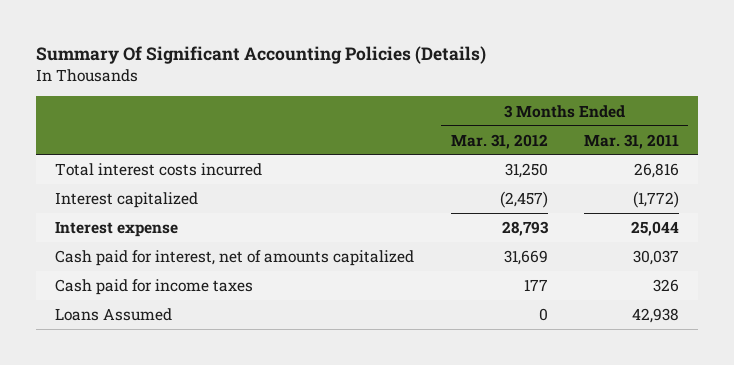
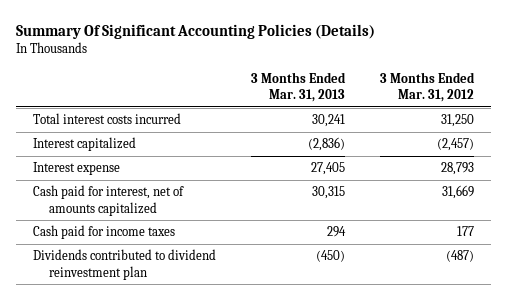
- | 3 Months Ended Mar. 31, 2012 | 3 Months Ended Mar. 31, 2011
+ | 3 Months Ended Mar. 31, 2013 | 3 Months Ended Mar. 31, 2012
- Loans Assumed | 0 | 42,938
+ Dividends contributed to dividend reinvestment plan | (450) | (487)

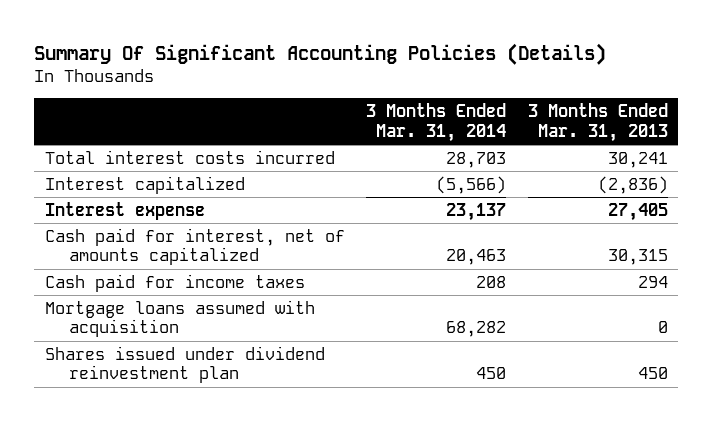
- | 3 Months Ended Mar. 31, 2013 | 3 Months Ended Mar. 31, 2012
+ | 3 Months Ended Mar. 31, 2014 | 3 Months Ended Mar. 31, 2013
- Dividends contributed to dividend reinvestment plan | (450) | (487)
+ Mortgage loans assumed with acquisition | 68,282 | 0
+ Shares issued under dividend reinvestment plan | 450 | 450

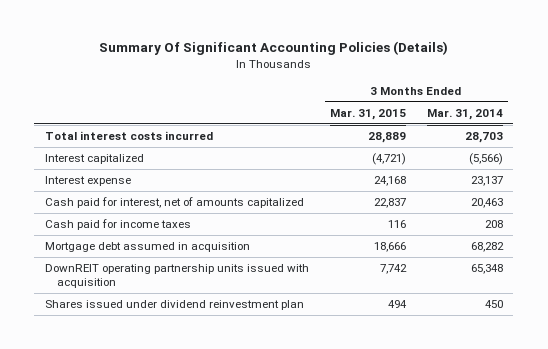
- | 3 Months Ended Mar. 31, 2014 | 3 Months Ended Mar. 31, 2013
+ | 3 Months Ended Mar. 31, 2015 | 3 Months Ended Mar. 31, 2014
- Mortgage loans assumed with acquisition | 68,282 | 0
+ Mortgage debt assumed in acquisition | 18,666 | 68,282
+ DownREIT operating partnership units issued with acquisition | 7,742 | 65,348

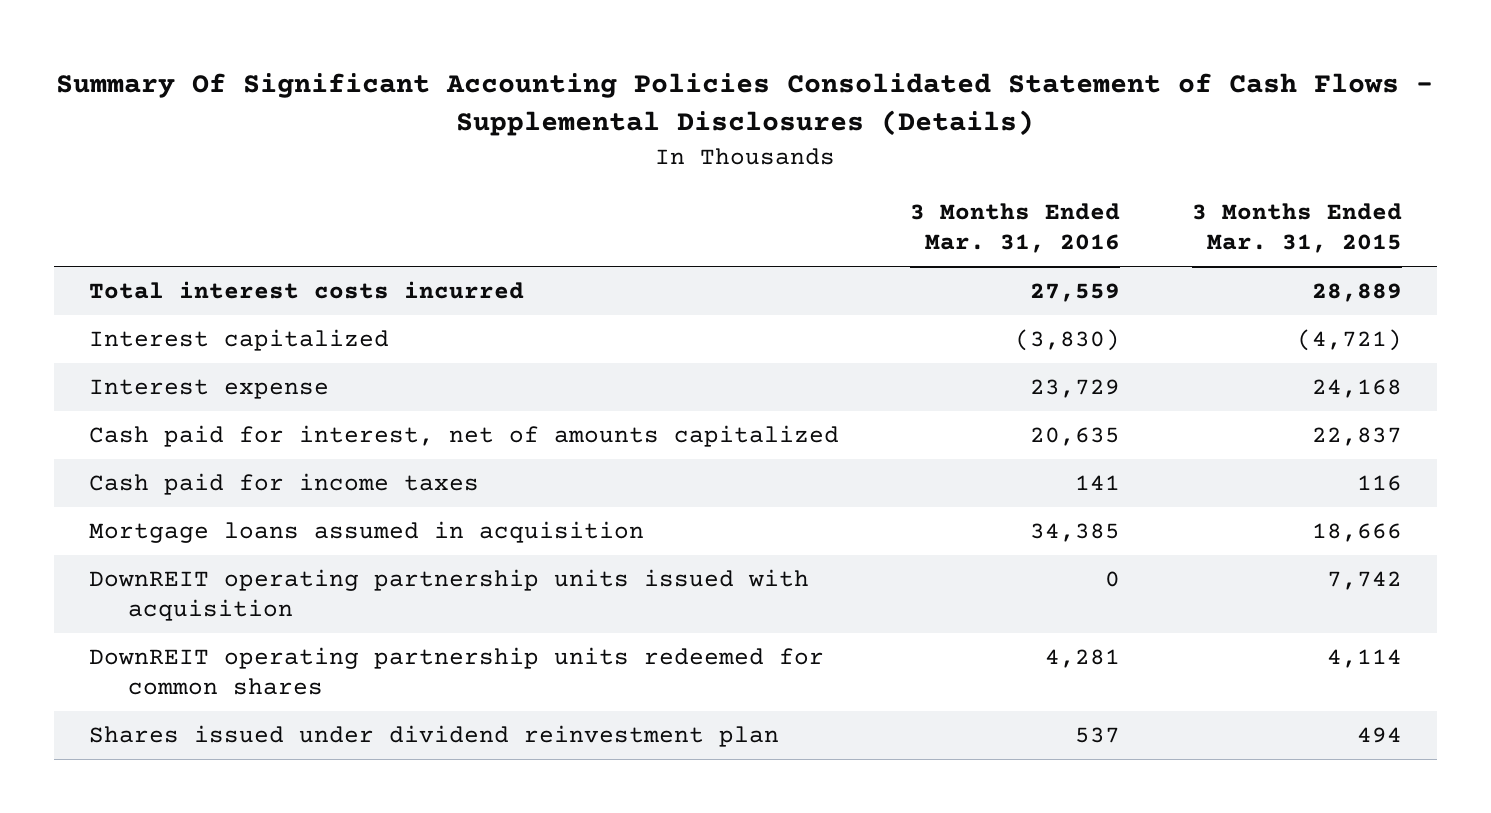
- Summary Of Significant Accounting Policies (Details)
+ Summary Of Significant Accounting Policies Consolidated Statement of Cash Flows - Supplemental Disclosures (Details)
- | 3 Months Ended Mar. 31, 2015 | 3 Months Ended Mar. 31, 2014
+ | 3 Months Ended Mar. 31, 2016 | 3 Months Ended Mar. 31, 2015
- Mortgage debt assumed in acquisition | 18,666 | 68,282
+ Mortgage loans assumed in acquisition | 34,385 | 18,666
+ DownREIT operating partnership units redeemed for common shares | 4,281 | 4,114

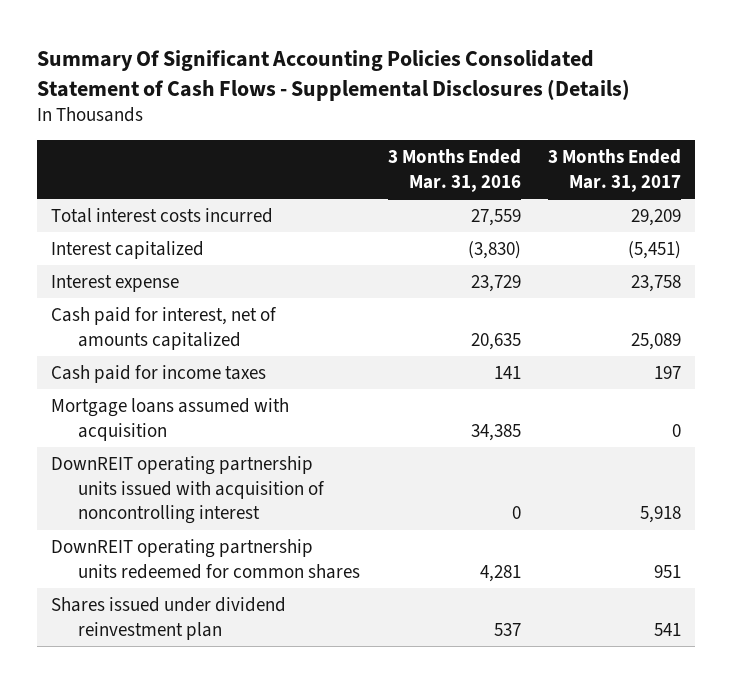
- | 3 Months Ended Mar. 31, 2016 | 3 Months Ended Mar. 31, 2015
+ | 3 Months Ended Mar. 31, 2016 | 3 Months Ended Mar. 31, 2017
- Mortgage loans assumed in acquisition | 34,385 | 18,666
- DownREIT operating partnership units issued with acquisition | 0 | 7,742
+ Mortgage loans assumed with acquisition | 34,385 | 0
+ DownREIT operating partnership units issued with acquisition of noncontrolling interest | 0 | 5,918

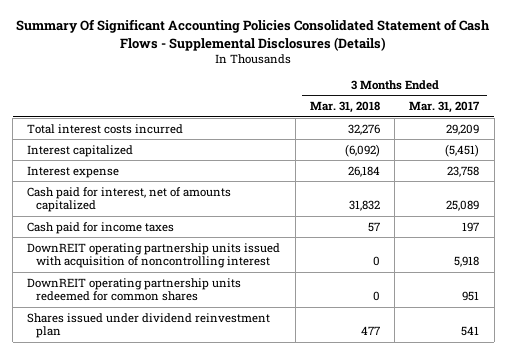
- | 3 Months Ended Mar. 31, 2016 | 3 Months Ended Mar. 31, 2017
+ | 3 Months Ended Mar. 31, 2018 | 3 Months Ended Mar. 31, 2017
- Mortgage loans assumed with acquisition | 34,385 | 0

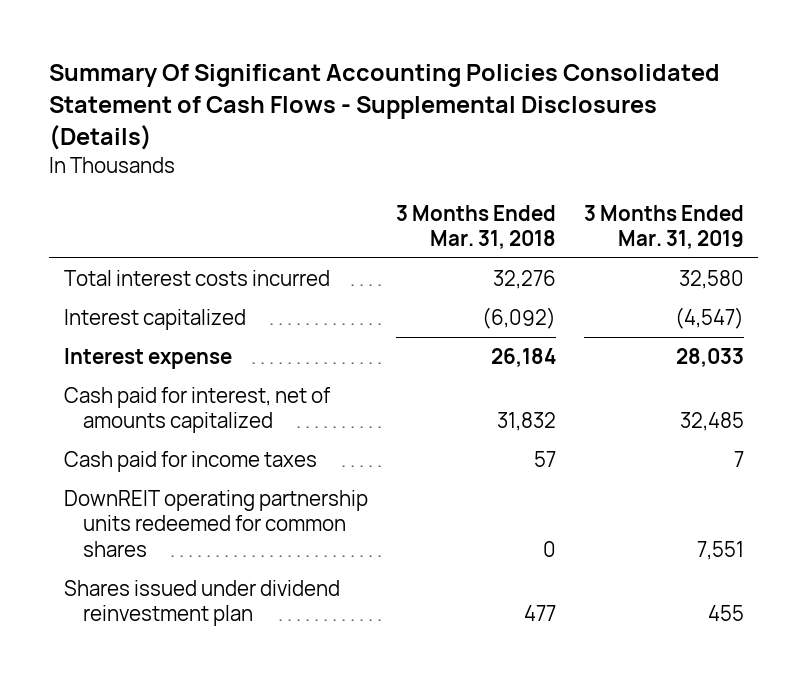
- | 3 Months Ended Mar. 31, 2018 | 3 Months Ended Mar. 31, 2017
+ | 3 Months Ended Mar. 31, 2018 | 3 Months Ended Mar. 31, 2019
- DownREIT operating partnership units issued with acquisition of noncontrolling interest | 0 | 5,918

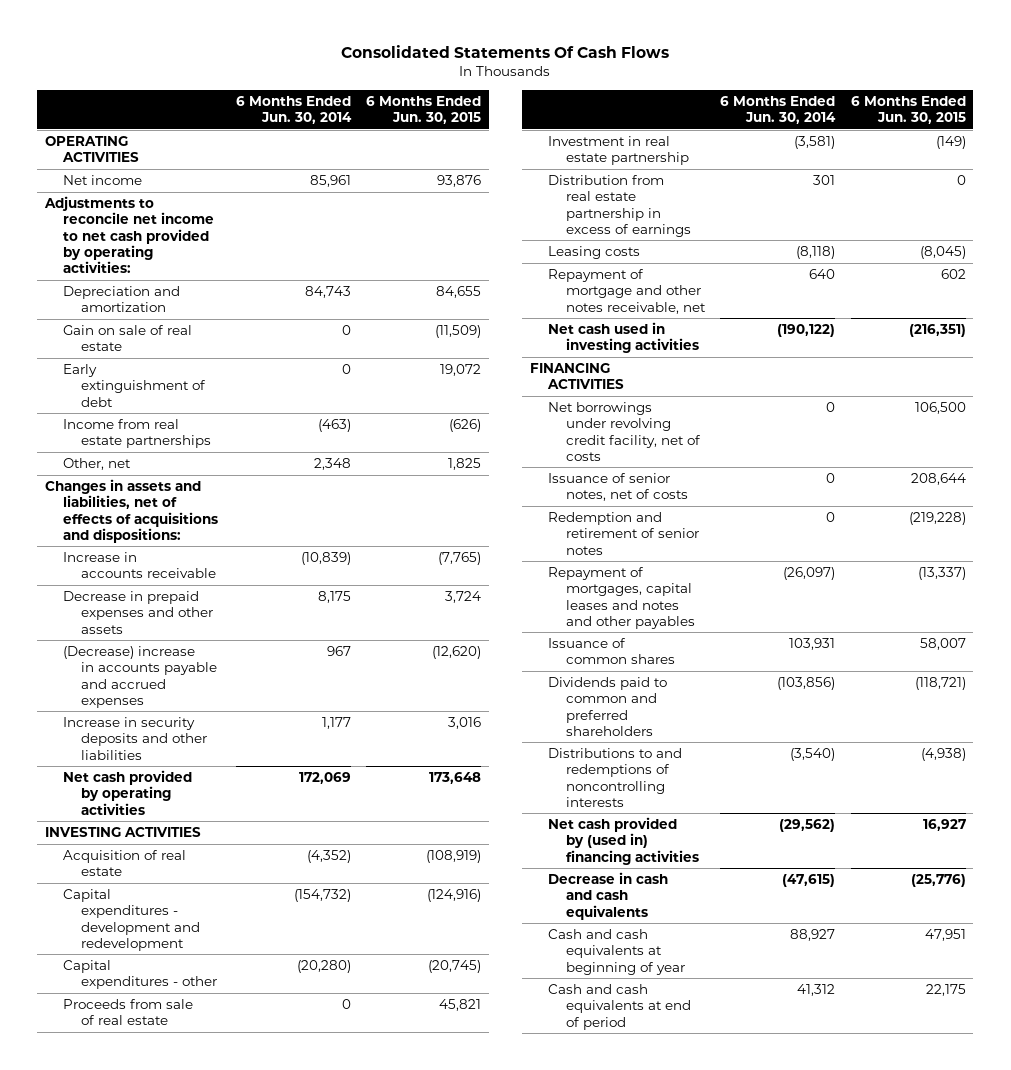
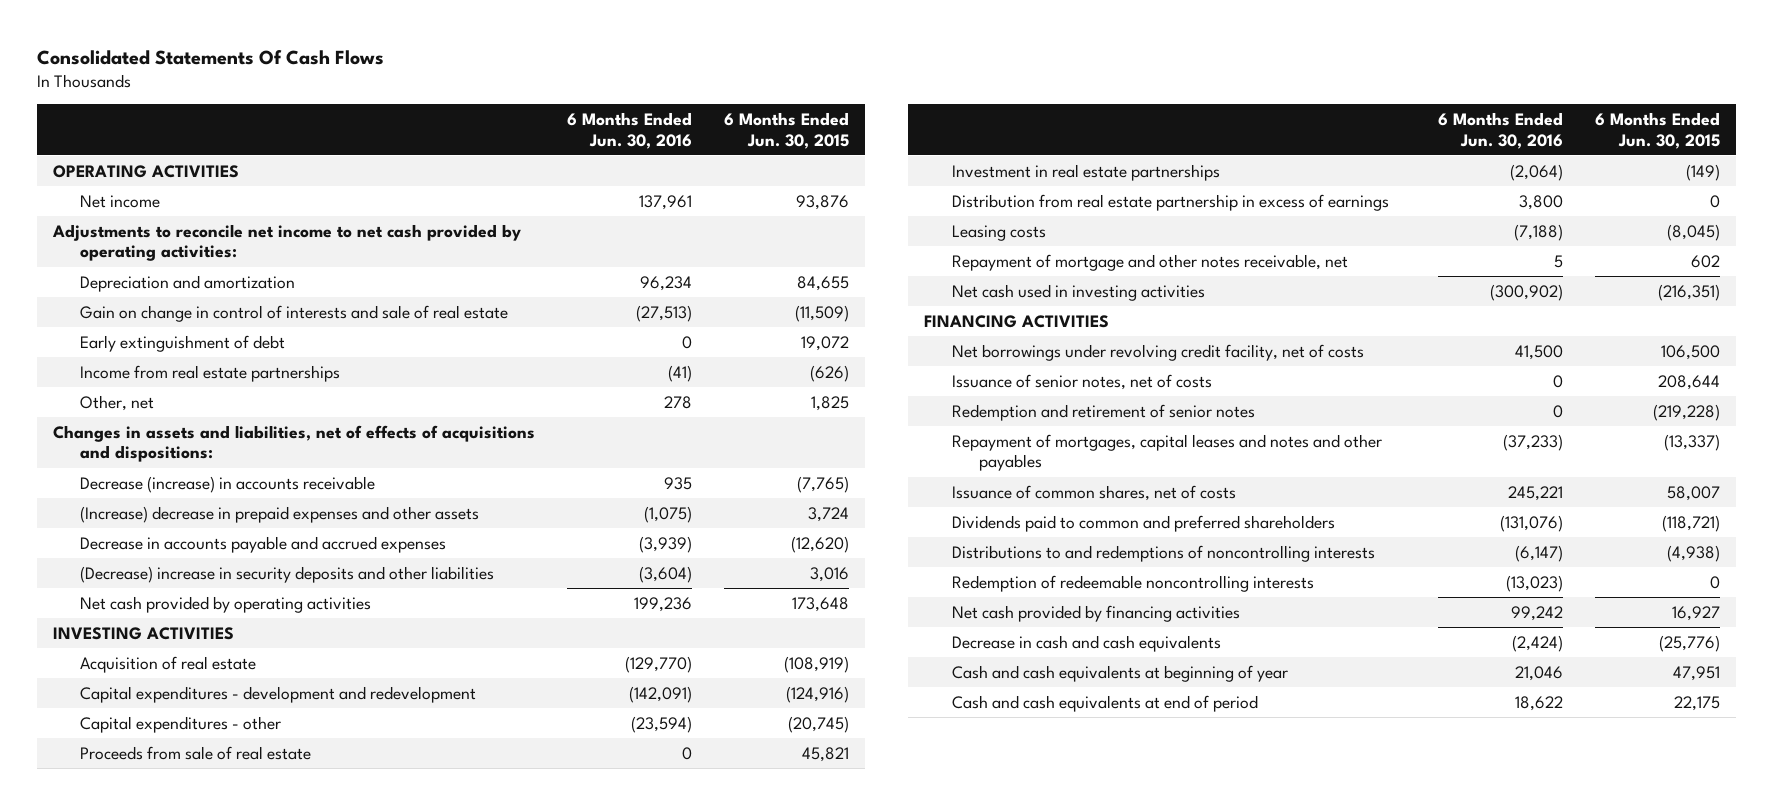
- | 6 Months Ended Jun. 30, 2014 | 6 Months Ended Jun. 30, 2015
+ | 6 Months Ended Jun. 30, 2016 | 6 Months Ended Jun. 30, 2015
- Gain on sale of real estate | 0 | (11,509)
+ Gain on change in control of interests and sale of real estate | (27,513) | (11,509)
- Increase in accounts receivable | (10,839) | (7,765)
- Decrease in prepaid expenses and other assets | 8,175 | 3,724
- (Decrease) increase in accounts payable and accrued expenses | 967 | (12,620)
- Increase in security deposits and other liabilities | 1,177 | 3,016
+ Decrease (increase) in accounts receivable | 935 | (7,765)
+ (Increase) decrease in prepaid expenses and other assets | (1,075) | 3,724
+ Decrease in accounts payable and accrued expenses | (3,939) | (12,620)
+ (Decrease) increase in security deposits and other liabilities | (3,604) | 3,016
- Investment in real estate partnership | (3,581) | (149)
+ Investment in real estate partnerships | (2,064) | (149)
- Issuance of common shares | 103,931 | 58,007
+ Issuance of common shares, net of costs | 245,221 | 58,007
- Net cash provided by (used in) financing activities | (29,562) | 16,927
+ Redemption of redeemable noncontrolling interests | (13,023) | 0
+ Net cash provided by financing activities | 99,242 | 16,927

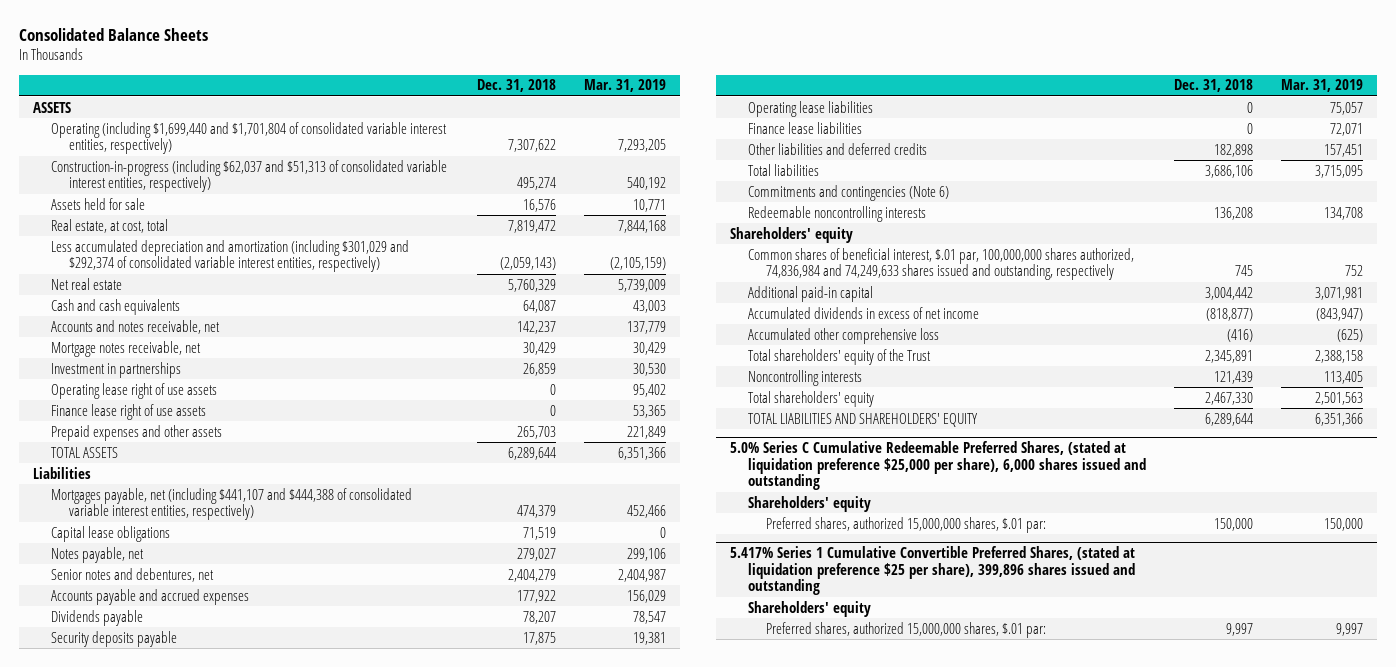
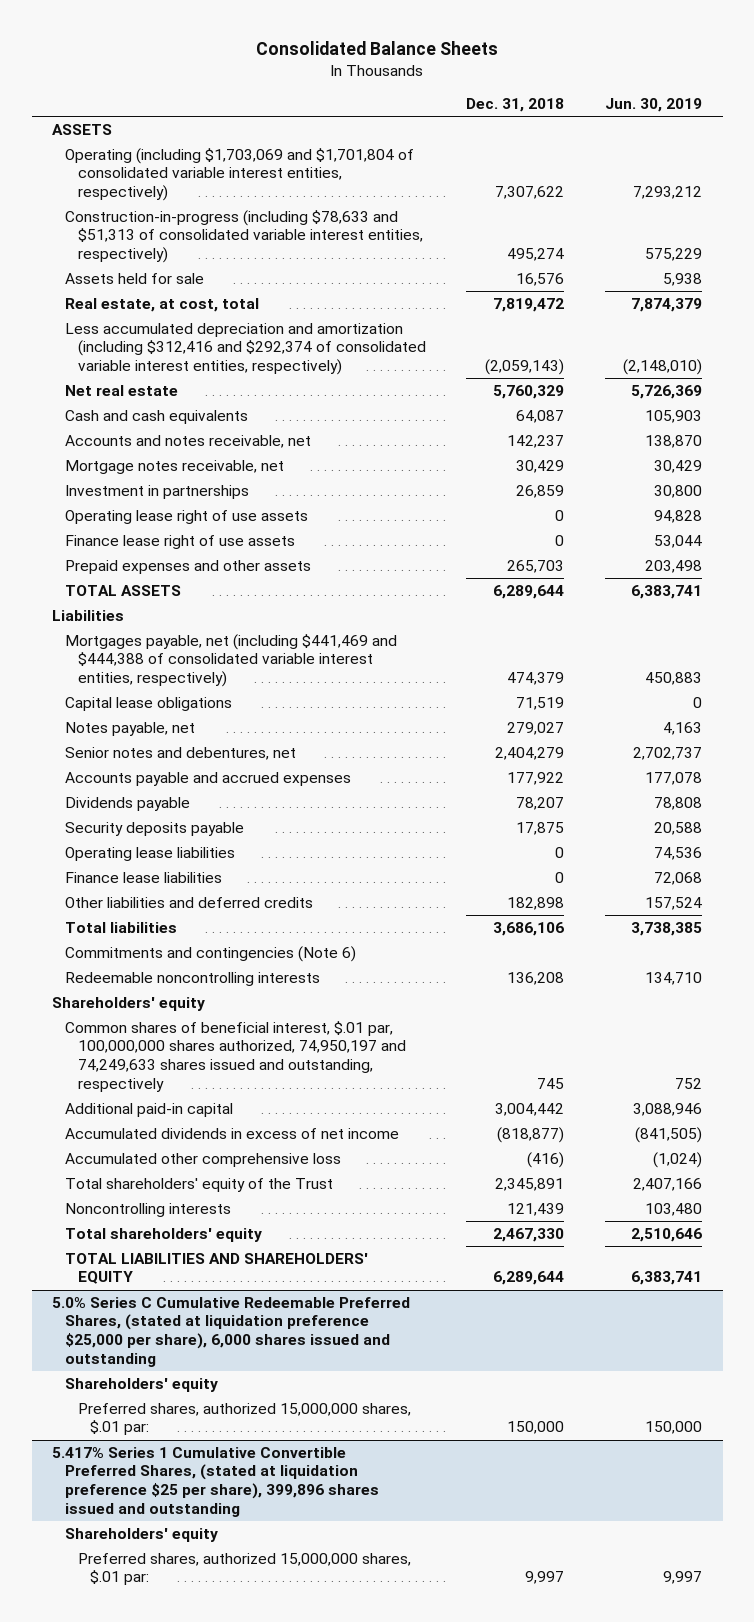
- | Dec. 31, 2018 | Mar. 31, 2019
+ | Dec. 31, 2018 | Jun. 30, 2019
- Operating (including $1,699,440 and $1,701,804 of consolidated variable interest entities, respectively) | 7,307,622 | 7,293,205
- Construction-in-progress (including $62,037 and $51,313 of consolidated variable interest entities, respectively) | 495,274 | 540,192
+ Operating (including $1,703,069 and $1,701,804 of consolidated variable interest entities, respectively) | 7,307,622 | 7,293,212
+ Construction-in-progress (including $78,633 and $51,313 of consolidated variable interest entities, respectively) | 495,274 | 575,229
- Less accumulated depreciation and amortization (including $301,029 and $292,374 of consolidated variable interest entities, respectively) | (2,059,143) | (2,105,159)
+ Less accumulated depreciation and amortization (including $312,416 and $292,374 of consolidated variable interest entities, respectively) | (2,059,143) | (2,148,010)
- Mortgages payable, net (including $441,107 and $444,388 of consolidated variable interest entities, respectively) | 474,379 | 452,466
+ Mortgages payable, net (including $441,469 and $444,388 of consolidated variable interest entities, respectively) | 474,379 | 450,883
- Common shares of beneficial interest, $.01 par, 100,000,000 shares authorized, 74,836,984 and 74,249,633 shares issued and outstanding, respectively | 745 | 752
+ Common shares of beneficial interest, $.01 par, 100,000,000 shares authorized, 74,950,197 and 74,249,633 shares issued and outstanding, respectively | 745 | 752

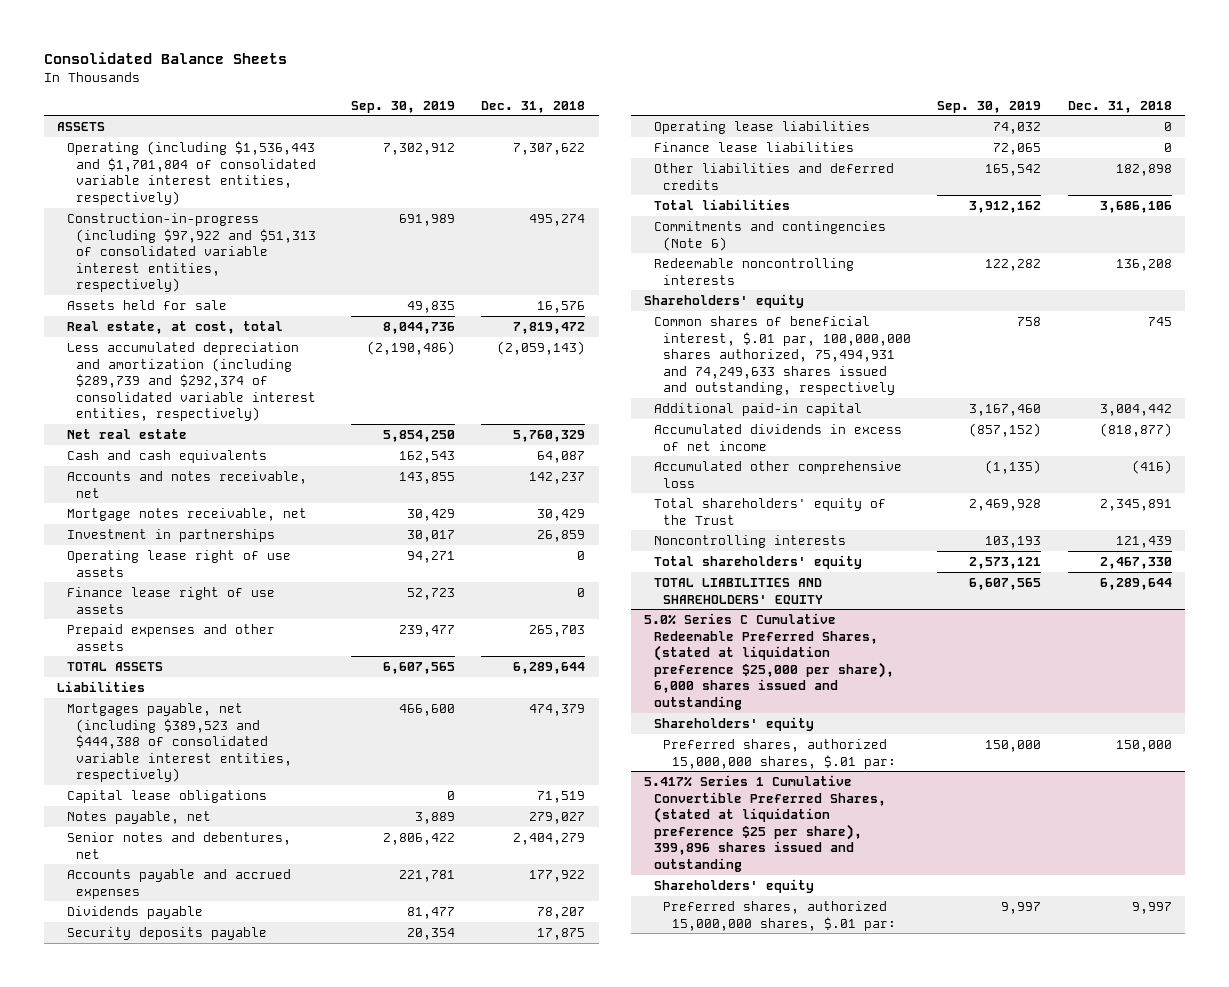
- | Dec. 31, 2018 | Jun. 30, 2019
+ | Sep. 30, 2019 | Dec. 31, 2018
- Operating (including $1,703,069 and $1,701,804 of consolidated variable interest entities, respectively) | 7,307,622 | 7,293,212
- Construction-in-progress (including $78,633 and $51,313 of consolidated variable interest entities, respectively) | 495,274 | 575,229
+ Operating (including $1,536,443 and $1,701,804 of consolidated variable interest entities, respectively) | 7,302,912 | 7,307,622
+ Construction-in-progress (including $97,922 and $51,313 of consolidated variable interest entities, respectively) | 691,989 | 495,274
- Less accumulated depreciation and amortization (including $312,416 and $292,374 of consolidated variable interest entities, respectively) | (2,059,143) | (2,148,010)
+ Less accumulated depreciation and amortization (including $289,739 and $292,374 of consolidated variable interest entities, respectively) | (2,190,486) | (2,059,143)
- Mortgages payable, net (including $441,469 and $444,388 of consolidated variable interest entities, respectively) | 474,379 | 450,883
+ Mortgages payable, net (including $389,523 and $444,388 of consolidated variable interest entities, respectively) | 466,600 | 474,379
- Common shares of beneficial interest, $.01 par, 100,000,000 shares authorized, 74,950,197 and 74,249,633 shares issued and outstanding, respectively | 745 | 752
+ Common shares of beneficial interest, $.01 par, 100,000,000 shares authorized, 75,494,931 and 74,249,633 shares issued and outstanding, respectively | 758 | 745

